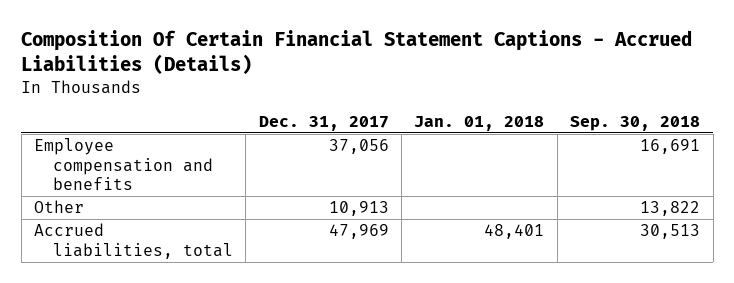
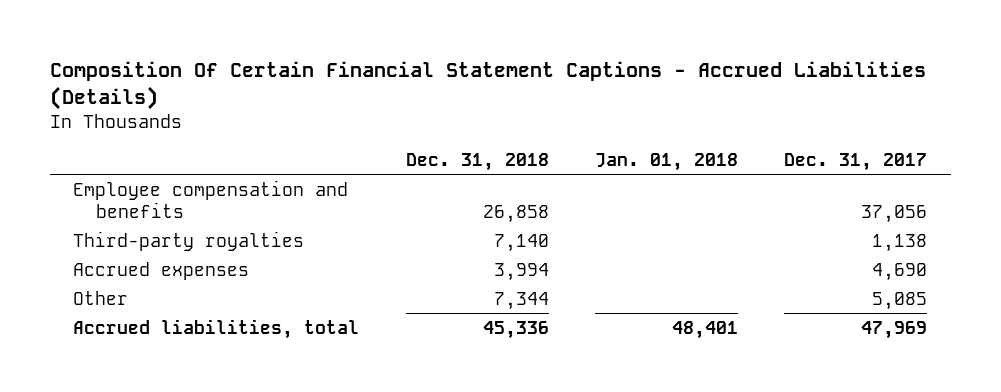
- | Dec. 31, 2017 | Jan. 01, 2018 | Sep. 30, 2018
+ | Dec. 31, 2018 | Jan. 01, 2018 | Dec. 31, 2017
- Other | 10,913 | | 13,822
+ Third-party royalties | 7,140 | | 1,138
+ Accrued expenses | 3,994 | | 4,690
+ Other | 7,344 | | 5,085

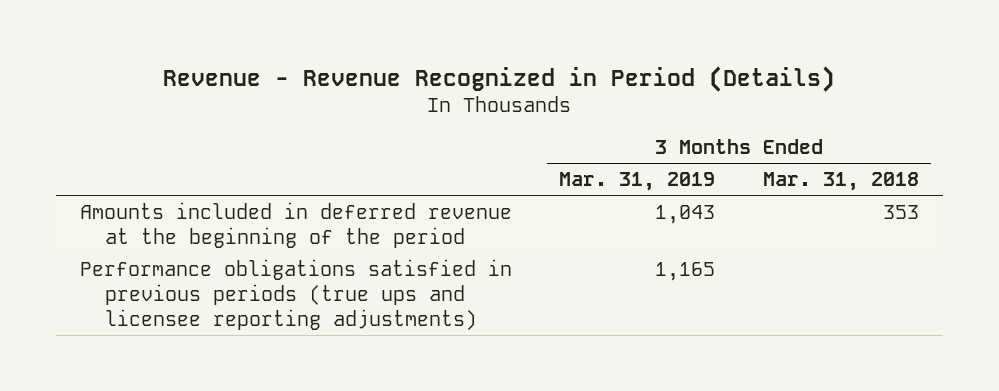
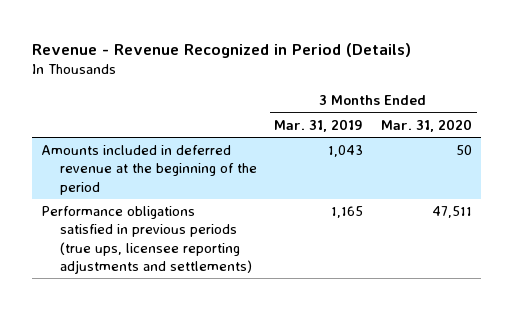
- | 3 Months Ended Mar. 31, 2019 | 3 Months Ended Mar. 31, 2018
+ | 3 Months Ended Mar. 31, 2019 | 3 Months Ended Mar. 31, 2020
- Performance obligations satisfied in previous periods (true ups and licensee reporting adjustments) | 1,165 |
+ Performance obligations satisfied in previous periods (true ups, licensee reporting adjustments and settlements) | 1,165 | 47,511

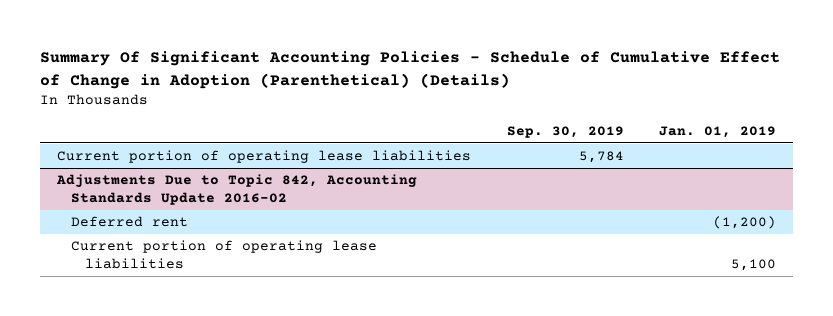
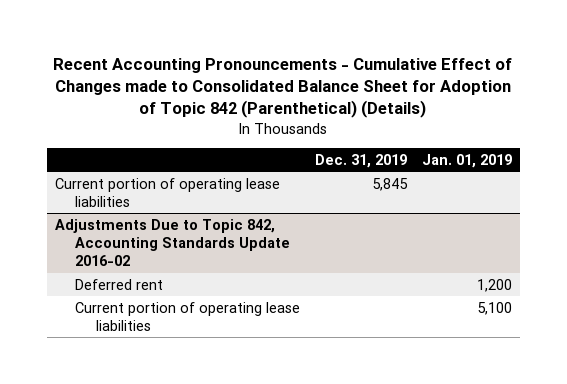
- Summary Of Significant Accounting Policies - Schedule of Cumulative Effect of Change in Adoption (Parenthetical) (Details)
+ Recent Accounting Pronouncements - Cumulative Effect of Changes made to Consolidated Balance Sheet for Adoption of Topic 842 (Parenthetical) (Details)
- | Sep. 30, 2019 | Jan. 01, 2019
+ | Dec. 31, 2019 | Jan. 01, 2019
@ Adjustments Due to Topic 842, Accounting Standards Update 2016-02
- Deferred rent | | (1,200)
+ Deferred rent | | 1,200

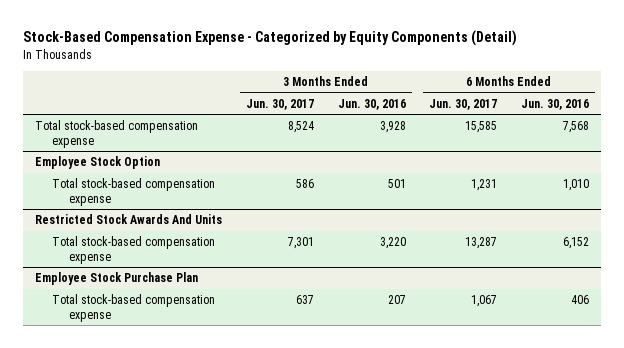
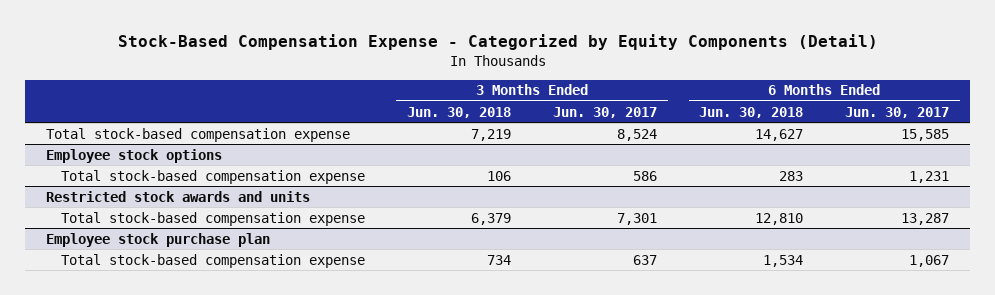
- | 3 Months Ended Jun. 30, 2017 | 3 Months Ended Jun. 30, 2016 | 6 Months Ended Jun. 30, 2017 | 6 Months Ended Jun. 30, 2016
+ | 3 Months Ended Jun. 30, 2018 | 3 Months Ended Jun. 30, 2017 | 6 Months Ended Jun. 30, 2018 | 6 Months Ended Jun. 30, 2017
- Employee Stock Option
+ Employee stock options
- Restricted Stock Awards And Units
+ Restricted stock awards and units
- Employee Stock Purchase Plan
+ Employee stock purchase plan

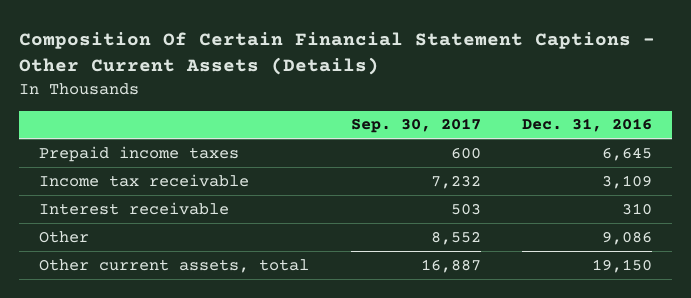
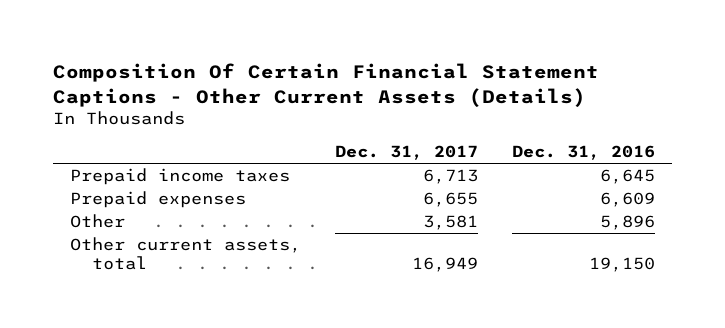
- | Sep. 30, 2017 | Dec. 31, 2016
+ | Dec. 31, 2017 | Dec. 31, 2016
- Income tax receivable | 7,232 | 3,109
- Interest receivable | 503 | 310
- Other | 8,552 | 9,086
+ Prepaid expenses | 6,655 | 6,609
+ Other | 3,581 | 5,896

